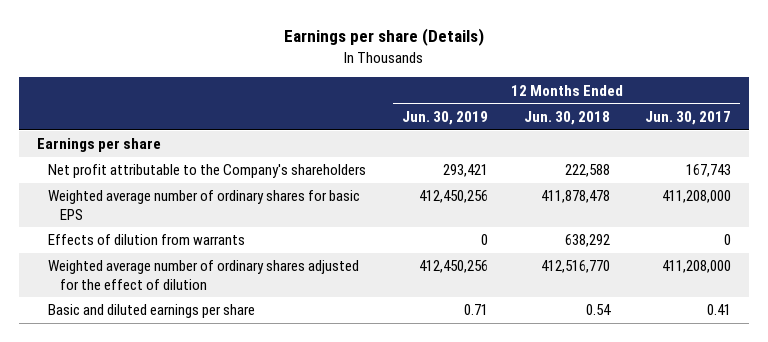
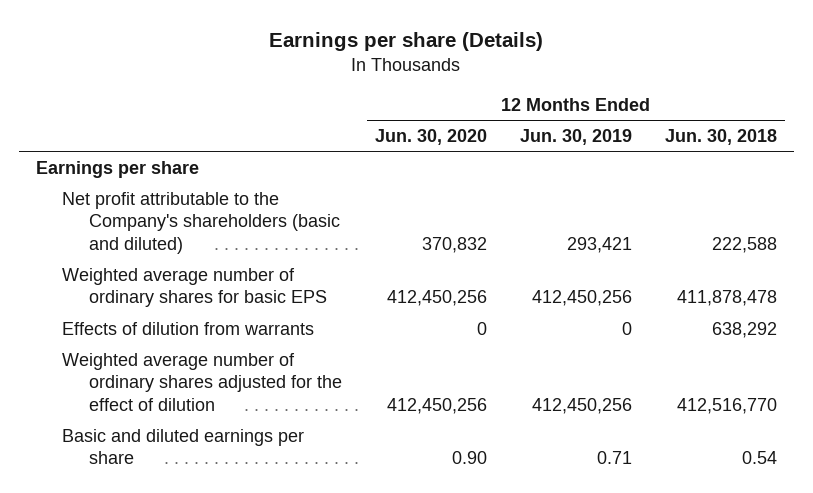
- | 12 Months Ended Jun. 30, 2019 | 12 Months Ended Jun. 30, 2018 | 12 Months Ended Jun. 30, 2017
+ | 12 Months Ended Jun. 30, 2020 | 12 Months Ended Jun. 30, 2019 | 12 Months Ended Jun. 30, 2018
- Net profit attributable to the Company's shareholders | 293,421 | 222,588 | 167,743
+ Net profit attributable to the Company's shareholders (basic and diluted) | 370,832 | 293,421 | 222,588

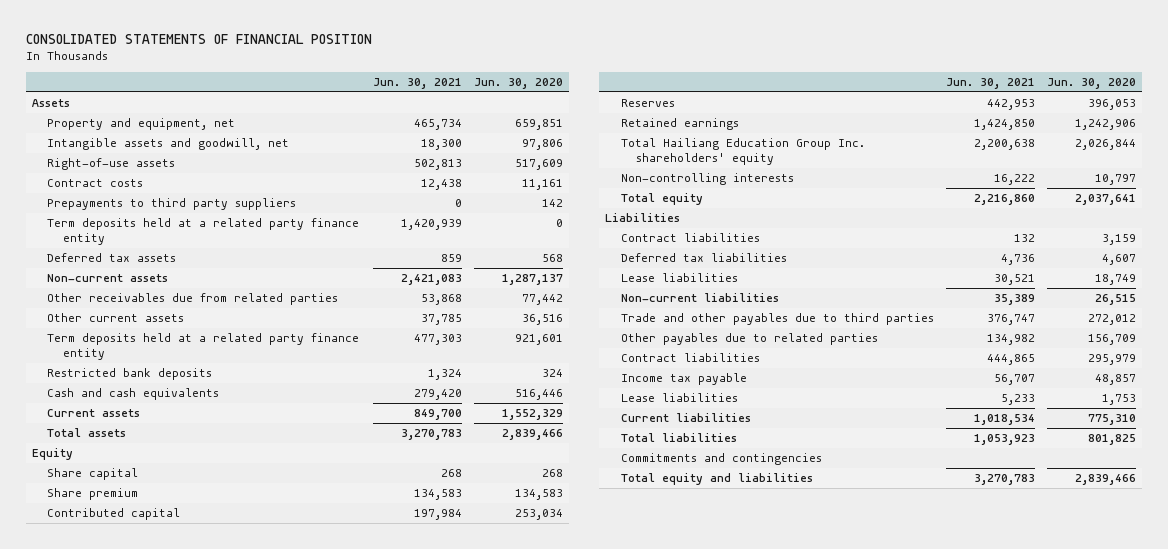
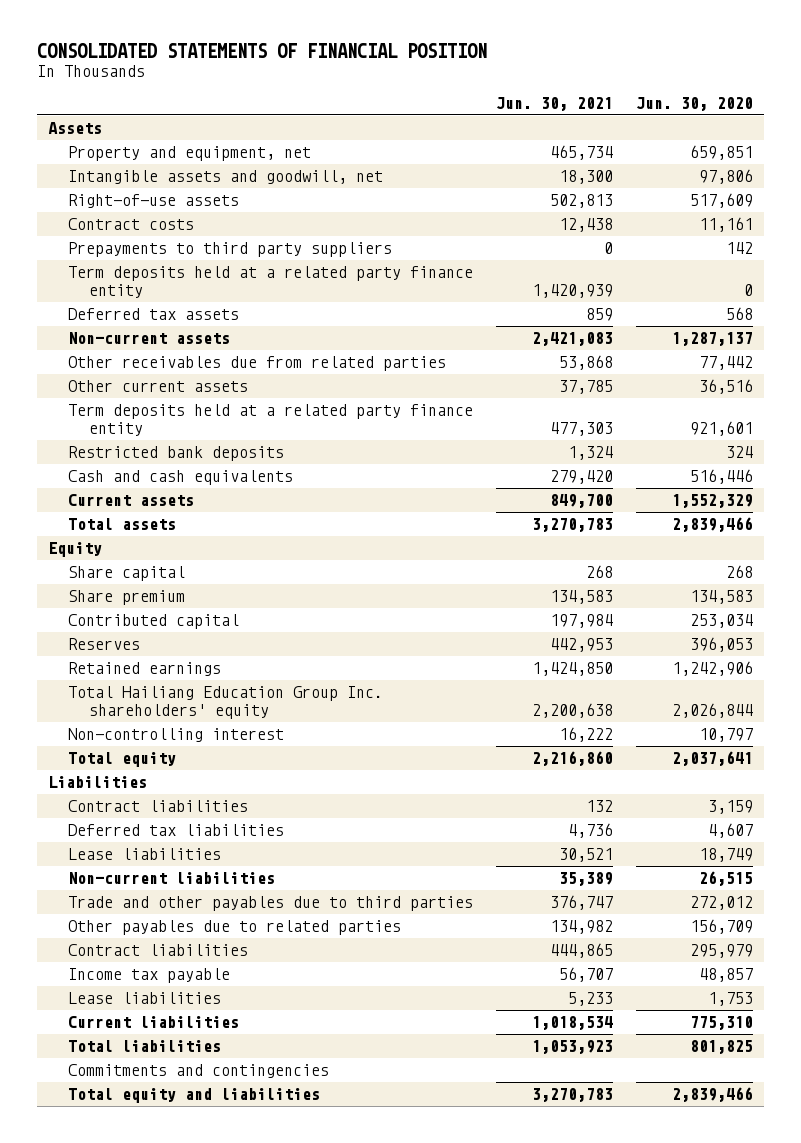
- Non-controlling interests | 16,222 | 10,797
+ Non-controlling interest | 16,222 | 10,797

